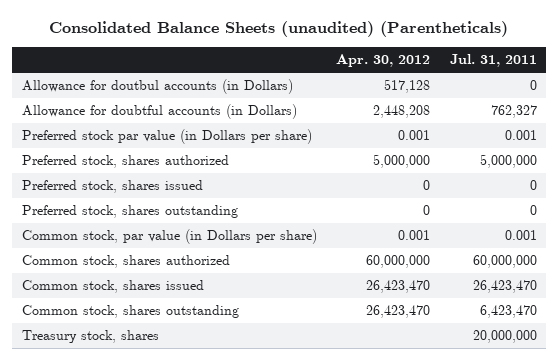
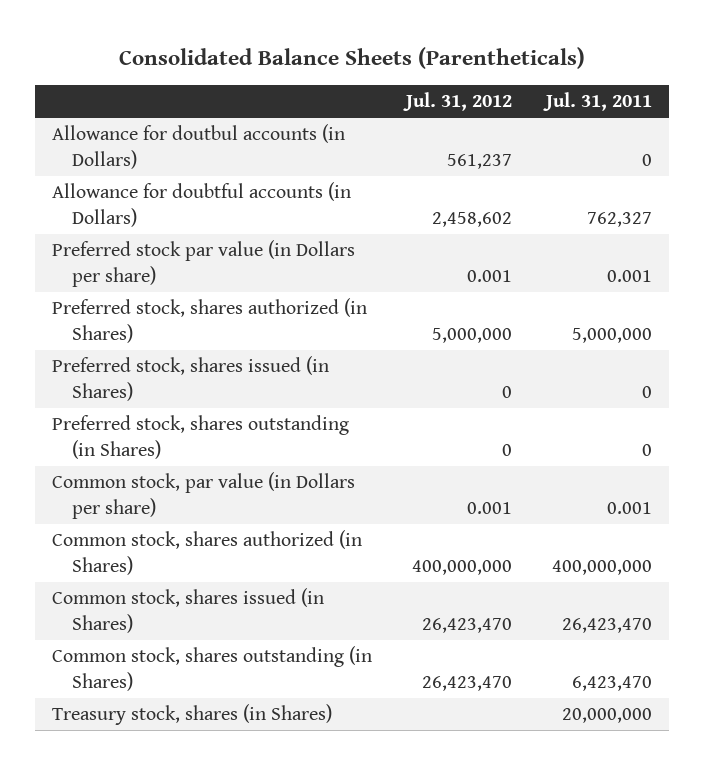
- Consolidated Balance Sheets (unaudited) (Parentheticals)
+ Consolidated Balance Sheets (Parentheticals)
- | Apr. 30, 2012 | Jul. 31, 2011
+ | Jul. 31, 2012 | Jul. 31, 2011
- Preferred stock, shares authorized | 5,000,000 | 5,000,000
- Preferred stock, shares issued | 0 | 0
- Preferred stock, shares outstanding | 0 | 0
+ Preferred stock, shares authorized (in Shares) | 5,000,000 | 5,000,000
+ Preferred stock, shares issued (in Shares) | 0 | 0
+ Preferred stock, shares outstanding (in Shares) | 0 | 0
- Common stock, shares authorized | 60,000,000 | 60,000,000
- Common stock, shares issued | 26,423,470 | 26,423,470
- Common stock, shares outstanding | 26,423,470 | 6,423,470
- Treasury stock, shares | | 20,000,000
+ Common stock, shares authorized (in Shares) | 400,000,000 | 400,000,000
+ Common stock, shares issued (in Shares) | 26,423,470 | 26,423,470
+ Common stock, shares outstanding (in Shares) | 26,423,470 | 6,423,470
+ Treasury stock, shares (in Shares) | | 20,000,000

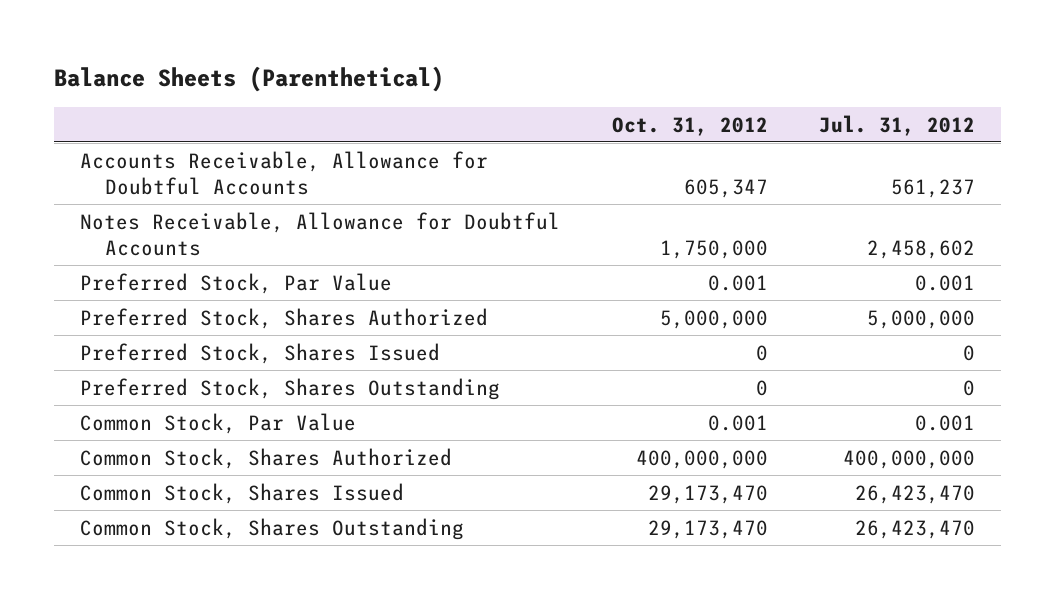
- Consolidated Balance Sheets (Parentheticals)
+ Balance Sheets (Parenthetical)
- | Jul. 31, 2012 | Jul. 31, 2011
+ | Oct. 31, 2012 | Jul. 31, 2012
- Allowance for doutbul accounts (in Dollars) | 561,237 | 0
- Allowance for doubtful accounts (in Dollars) | 2,458,602 | 762,327
- Preferred stock par value (in Dollars per share) | 0.001 | 0.001
- Preferred stock, shares authorized (in Shares) | 5,000,000 | 5,000,000
- Preferred stock, shares issued (in Shares) | 0 | 0
- Preferred stock, shares outstanding (in Shares) | 0 | 0
- Common stock, par value (in Dollars per share) | 0.001 | 0.001
- Common stock, shares authorized (in Shares) | 400,000,000 | 400,000,000
- Common stock, shares issued (in Shares) | 26,423,470 | 26,423,470
- Common stock, shares outstanding (in Shares) | 26,423,470 | 6,423,470
- Treasury stock, shares (in Shares) | | 20,000,000
+ Accounts Receivable, Allowance for Doubtful Accounts | 605,347 | 561,237
+ Notes Receivable, Allowance for Doubtful Accounts | 1,750,000 | 2,458,602
+ Preferred Stock, Par Value | 0.001 | 0.001
+ Preferred Stock, Shares Authorized | 5,000,000 | 5,000,000
+ Preferred Stock, Shares Issued | 0 | 0
+ Preferred Stock, Shares Outstanding | 0 | 0
+ Common Stock, Par Value | 0.001 | 0.001
+ Common Stock, Shares Authorized | 400,000,000 | 400,000,000
+ Common Stock, Shares Issued | 29,173,470 | 26,423,470
+ Common Stock, Shares Outstanding | 29,173,470 | 26,423,470

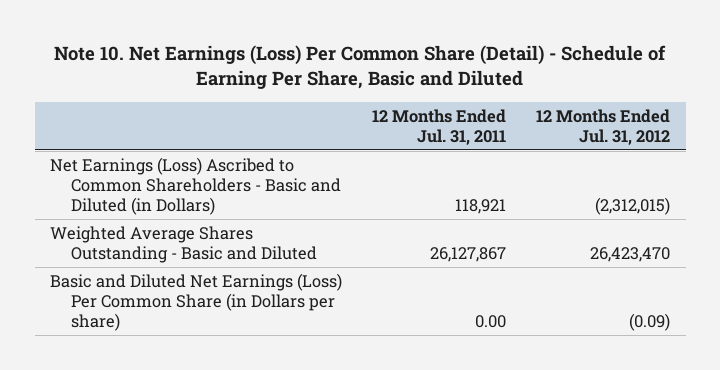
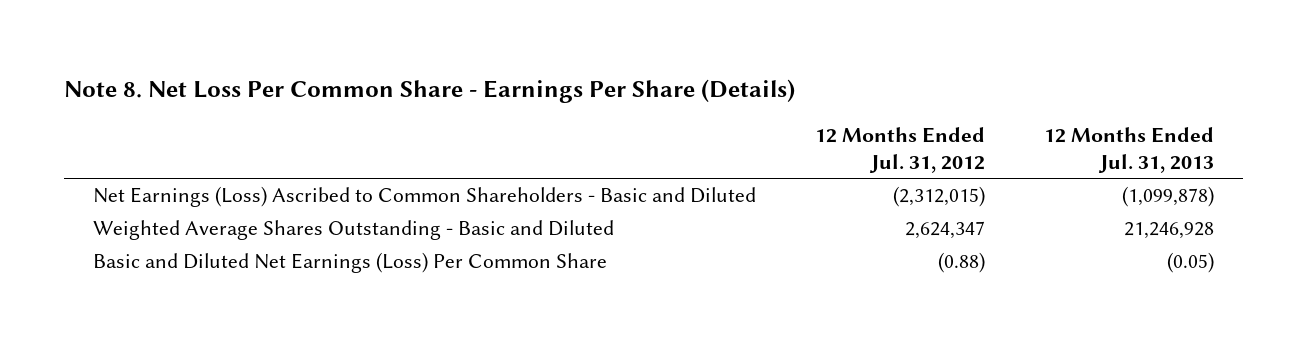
- Note 10. Net Earnings (Loss) Per Common Share (Detail) - Schedule of Earning Per Share, Basic and Diluted
+ Note 8. Net Loss Per Common Share - Earnings Per Share (Details)
- | 12 Months Ended Jul. 31, 2011 | 12 Months Ended Jul. 31, 2012
+ | 12 Months Ended Jul. 31, 2012 | 12 Months Ended Jul. 31, 2013
- Net Earnings (Loss) Ascribed to Common Shareholders - Basic and Diluted (in Dollars) | 118,921 | (2,312,015)
- Weighted Average Shares Outstanding - Basic and Diluted | 26,127,867 | 26,423,470
- Basic and Diluted Net Earnings (Loss) Per Common Share (in Dollars per share) | 0.00 | (0.09)
+ Net Earnings (Loss) Ascribed to Common Shareholders - Basic and Diluted | (2,312,015) | (1,099,878)
+ Weighted Average Shares Outstanding - Basic and Diluted | 2,624,347 | 21,246,928
+ Basic and Diluted Net Earnings (Loss) Per Common Share | (0.88) | (0.05)

